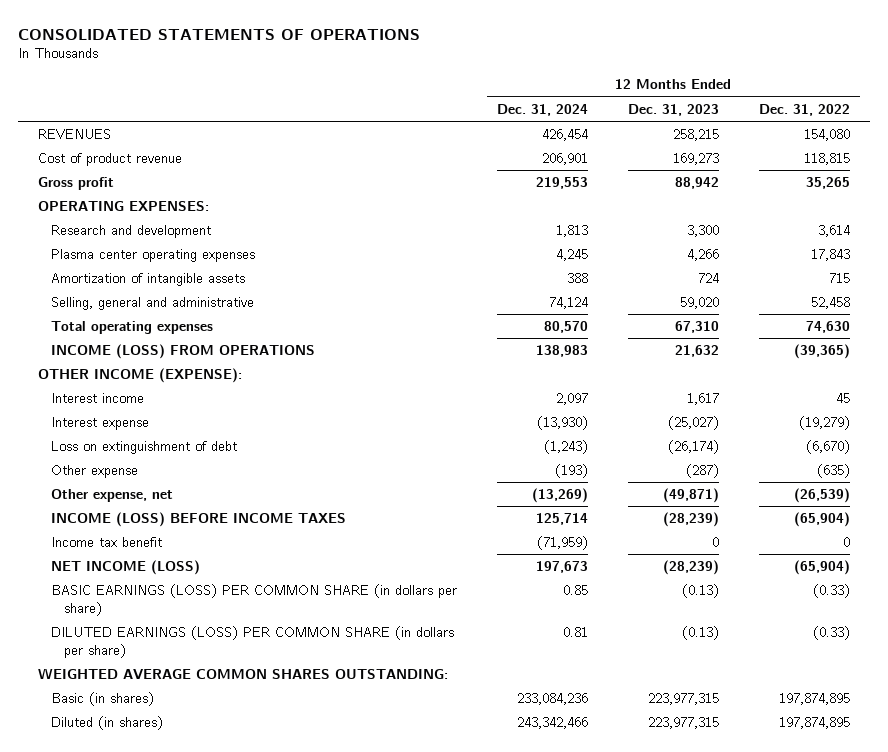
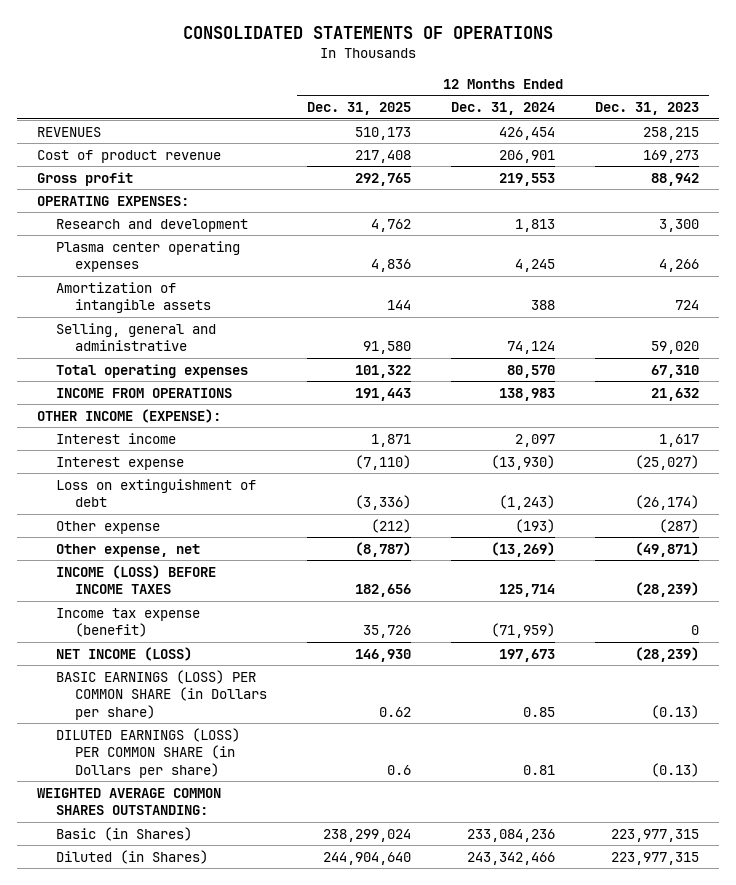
- | 12 Months Ended Dec. 31, 2024 | 12 Months Ended Dec. 31, 2023 | 12 Months Ended Dec. 31, 2022
+ | 12 Months Ended Dec. 31, 2025 | 12 Months Ended Dec. 31, 2024 | 12 Months Ended Dec. 31, 2023
- INCOME (LOSS) FROM OPERATIONS | 138,983 | 21,632 | (39,365)
+ INCOME FROM OPERATIONS | 191,443 | 138,983 | 21,632
- Income tax benefit | (71,959) | 0 | 0
+ Income tax expense (benefit) | 35,726 | (71,959) | 0
- BASIC EARNINGS (LOSS) PER COMMON SHARE (in dollars per share) | 0.85 | (0.13) | (0.33)
- DILUTED EARNINGS (LOSS) PER COMMON SHARE (in dollars per share) | 0.81 | (0.13) | (0.33)
+ BASIC EARNINGS (LOSS) PER COMMON SHARE (in Dollars per share) | 0.62 | 0.85 | (0.13)
+ DILUTED EARNINGS (LOSS) PER COMMON SHARE (in Dollars per share) | 0.6 | 0.81 | (0.13)
- Basic (in shares) | 233,084,236 | 223,977,315 | 197,874,895
- Diluted (in shares) | 243,342,466 | 223,977,315 | 197,874,895
+ Basic (in Shares) | 238,299,024 | 233,084,236 | 223,977,315
+ Diluted (in Shares) | 244,904,640 | 243,342,466 | 223,977,315

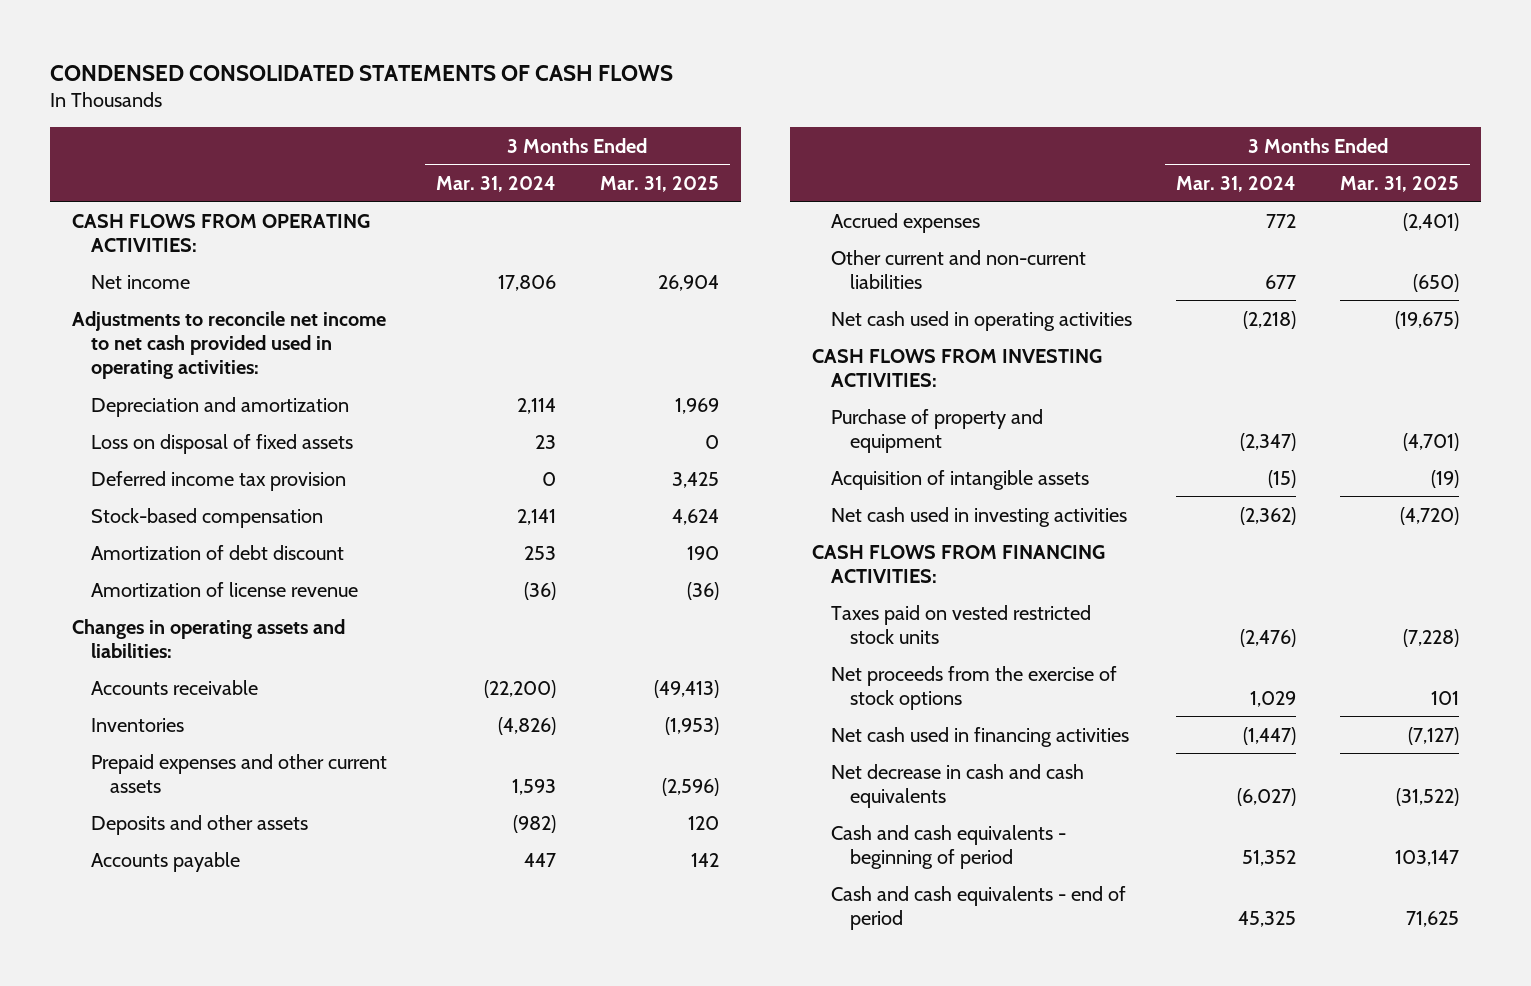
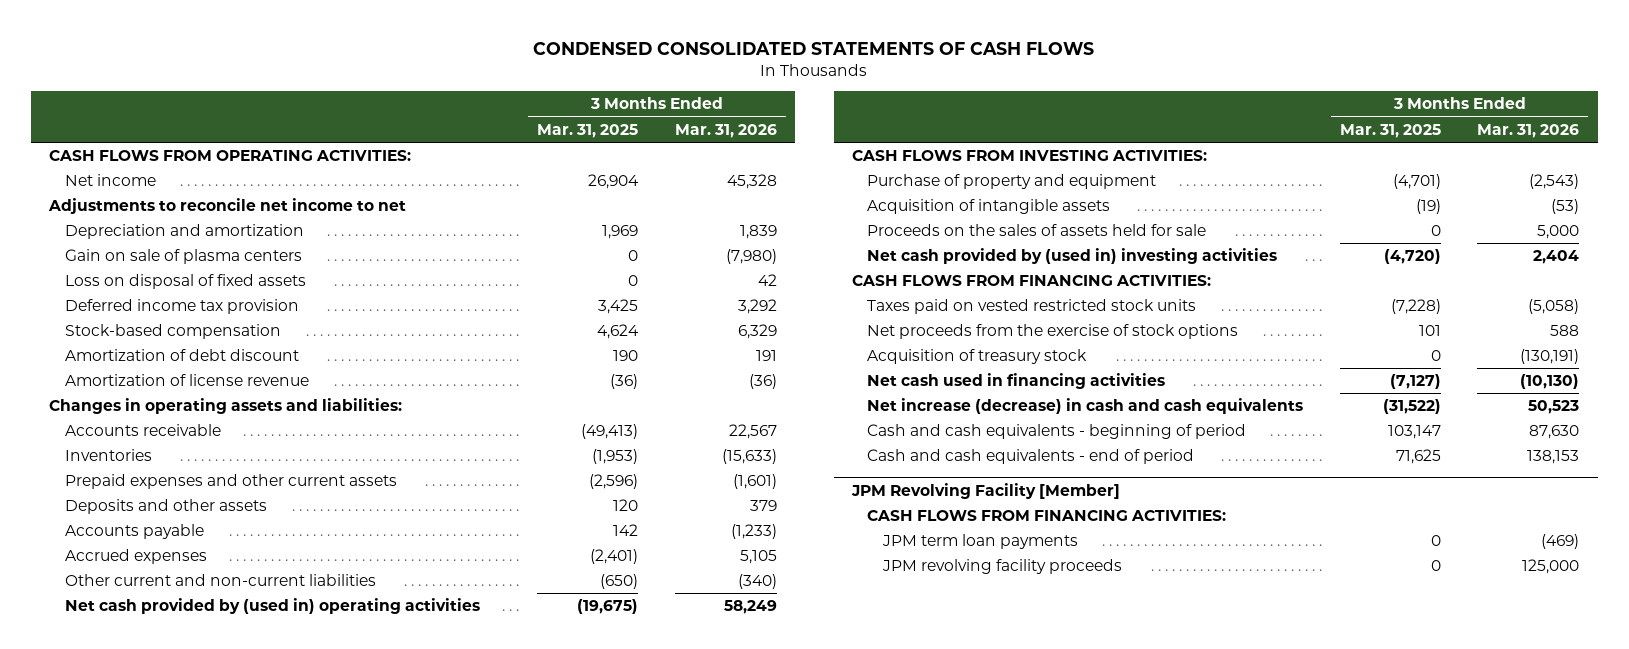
- | 3 Months Ended Mar. 31, 2024 | 3 Months Ended Mar. 31, 2025
+ | 3 Months Ended Mar. 31, 2025 | 3 Months Ended Mar. 31, 2026
- Adjustments to reconcile net income to net cash provided used in operating activities:
+ Adjustments to reconcile net income to net
+ Gain on sale of plasma centers | 0 | (7,980)
- Net cash used in operating activities | (2,218) | (19,675)
+ Net cash provided by (used in) operating activities | (19,675) | 58,249
- Net cash used in investing activities | (2,362) | (4,720)
+ Proceeds on the sales of assets held for sale | 0 | 5,000
+ Net cash provided by (used in) investing activities | (4,720) | 2,404
+ Acquisition of treasury stock | 0 | (130,191)
- Net decrease in cash and cash equivalents | (6,027) | (31,522)
+ Net increase (decrease) in cash and cash equivalents | (31,522) | 50,523
+ JPM Revolving Facility [Member]
+ CASH FLOWS FROM FINANCING ACTIVITIES:
+ JPM term loan payments | 0 | (469)
+ JPM revolving facility proceeds | 0 | 125,000

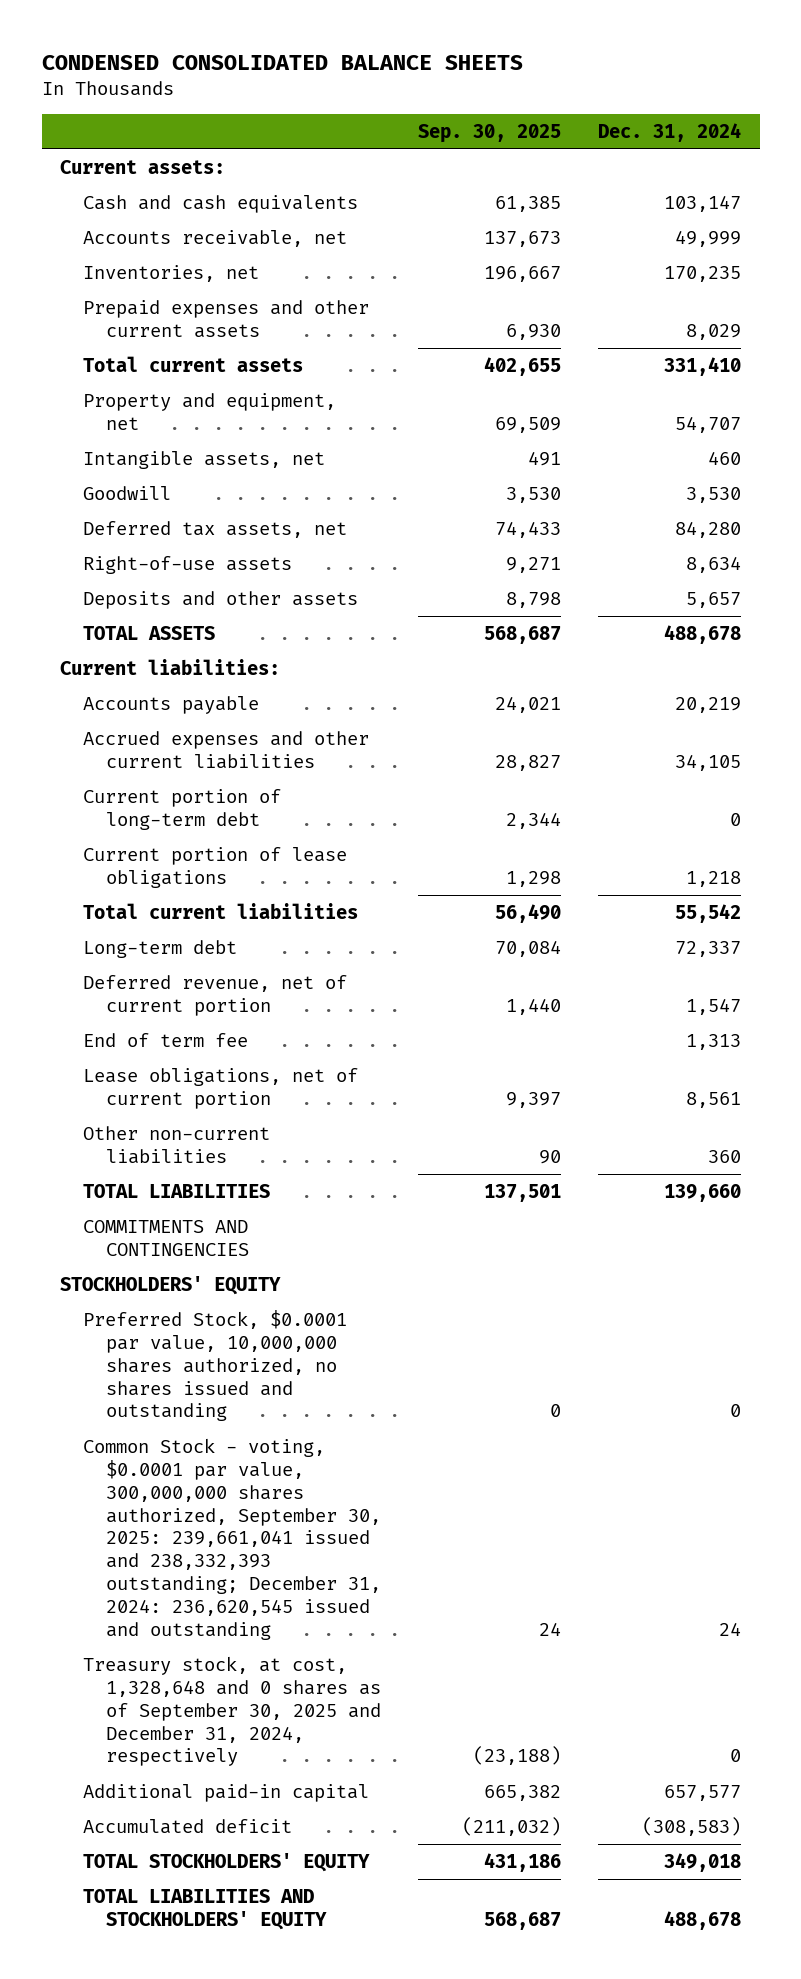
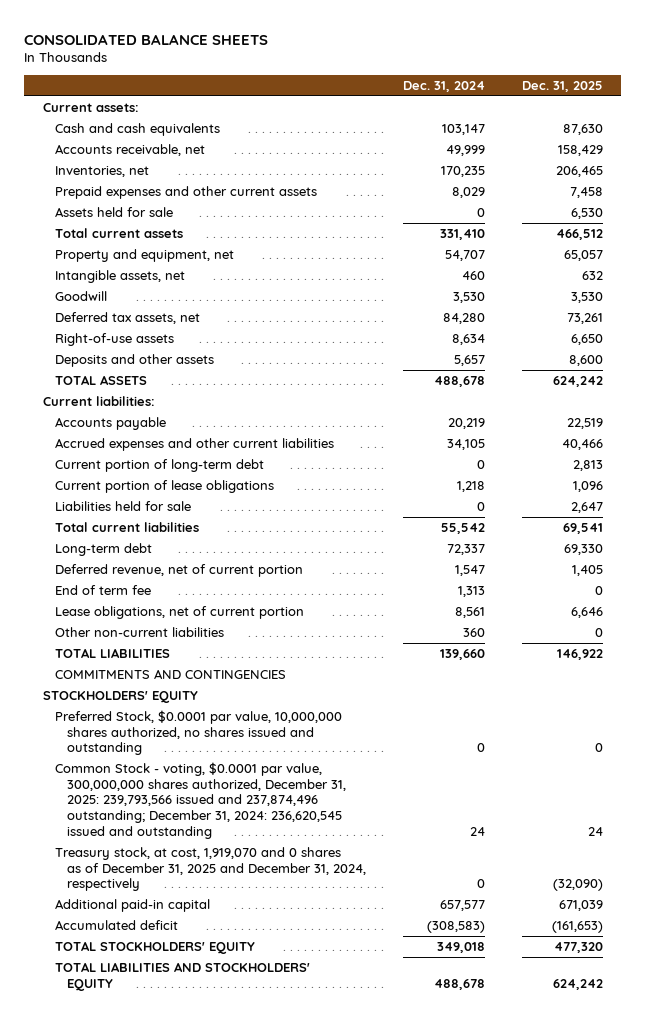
- CONDENSED CONSOLIDATED BALANCE SHEETS
+ CONSOLIDATED BALANCE SHEETS
- | Sep. 30, 2025 | Dec. 31, 2024
+ | Dec. 31, 2024 | Dec. 31, 2025
+ Assets held for sale | 0 | 6,530
+ Liabilities held for sale | 0 | 2,647
- Common Stock - voting, $0.0001 par value, 300,000,000 shares authorized, September 30, 2025: 239,661,041 issued and 238,332,393 outstanding; December 31, 2024: 236,620,545 issued and outstanding | 24 | 24
- Treasury stock, at cost, 1,328,648 and 0 shares as of September 30, 2025 and December 31, 2024, respectively | (23,188) | 0
+ Common Stock - voting, $0.0001 par value, 300,000,000 shares authorized, December 31, 2025: 239,793,566 issued and 237,874,496 outstanding; December 31, 2024: 236,620,545 issued and outstanding | 24 | 24
+ Treasury stock, at cost, 1,919,070 and 0 shares as of December 31, 2025 and December 31, 2024, respectively | 0 | (32,090)

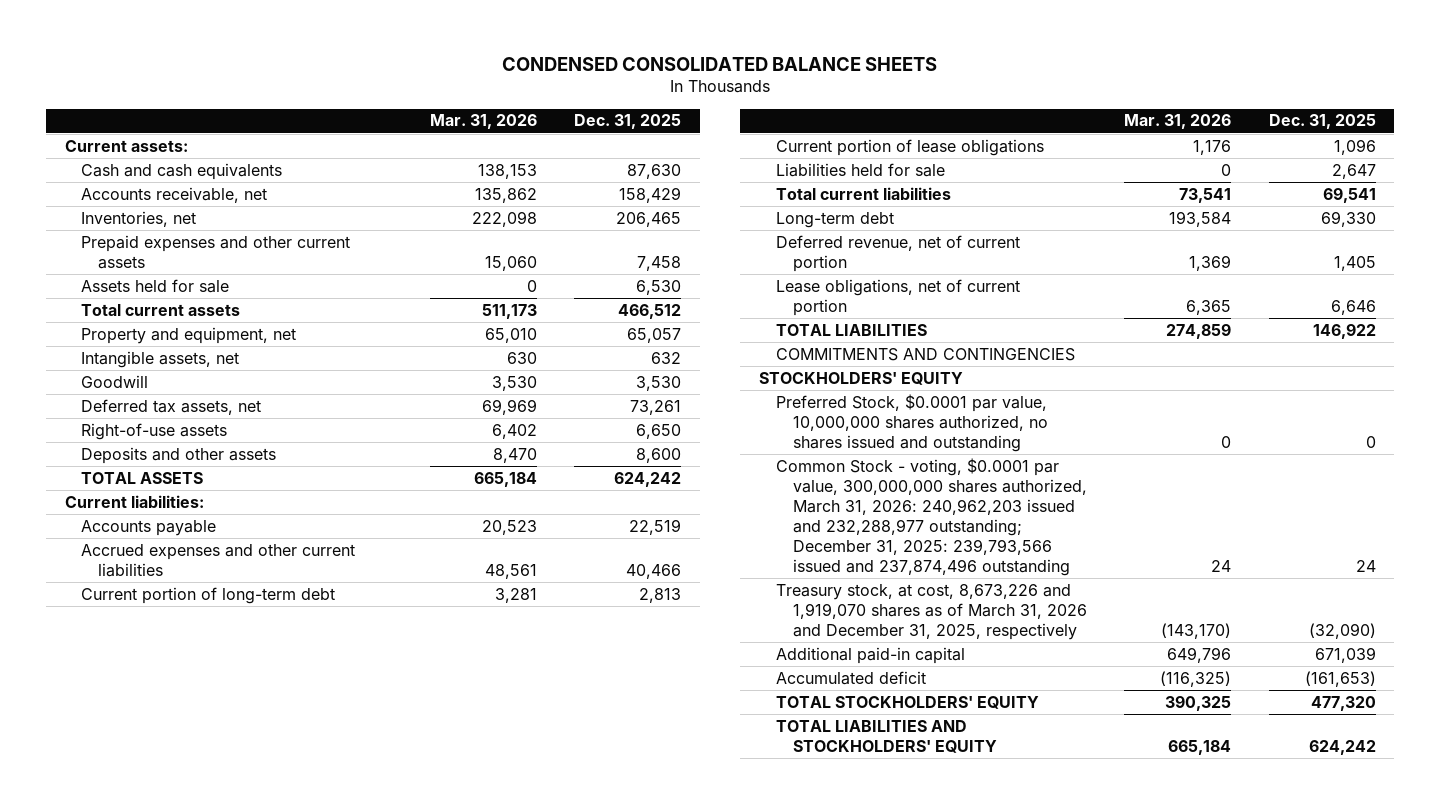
- CONSOLIDATED BALANCE SHEETS
+ CONDENSED CONSOLIDATED BALANCE SHEETS
- | Dec. 31, 2024 | Dec. 31, 2025
+ | Mar. 31, 2026 | Dec. 31, 2025
- End of term fee | 1,313 | 0
- Other non-current liabilities | 360 | 0
- Common Stock - voting, $0.0001 par value, 300,000,000 shares authorized, December 31, 2025: 239,793,566 issued and 237,874,496 outstanding; December 31, 2024: 236,620,545 issued and outstanding | 24 | 24
- Treasury stock, at cost, 1,919,070 and 0 shares as of December 31, 2025 and December 31, 2024, respectively | 0 | (32,090)
+ Common Stock - voting, $0.0001 par value, 300,000,000 shares authorized, March 31, 2026: 240,962,203 issued and 232,288,977 outstanding; December 31, 2025: 239,793,566 issued and 237,874,496 outstanding | 24 | 24
+ Treasury stock, at cost, 8,673,226 and 1,919,070 shares as of March 31, 2026 and December 31, 2025, respectively | (143,170) | (32,090)

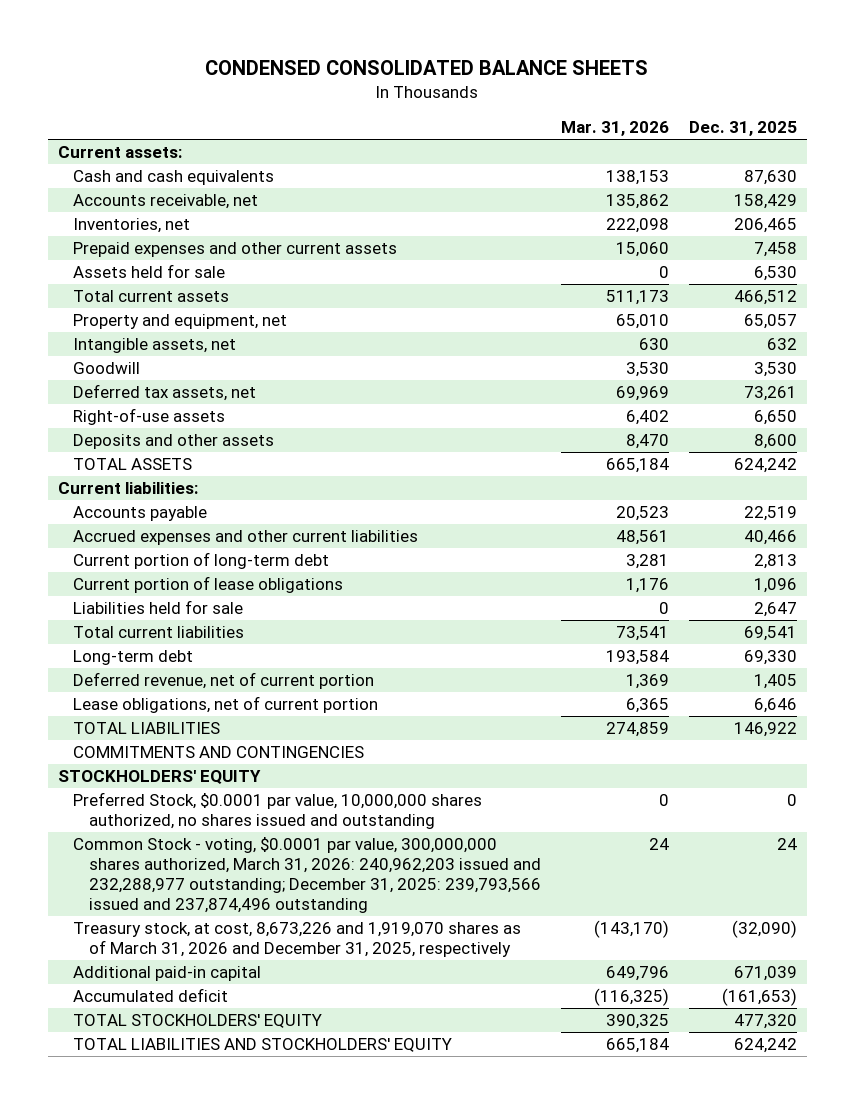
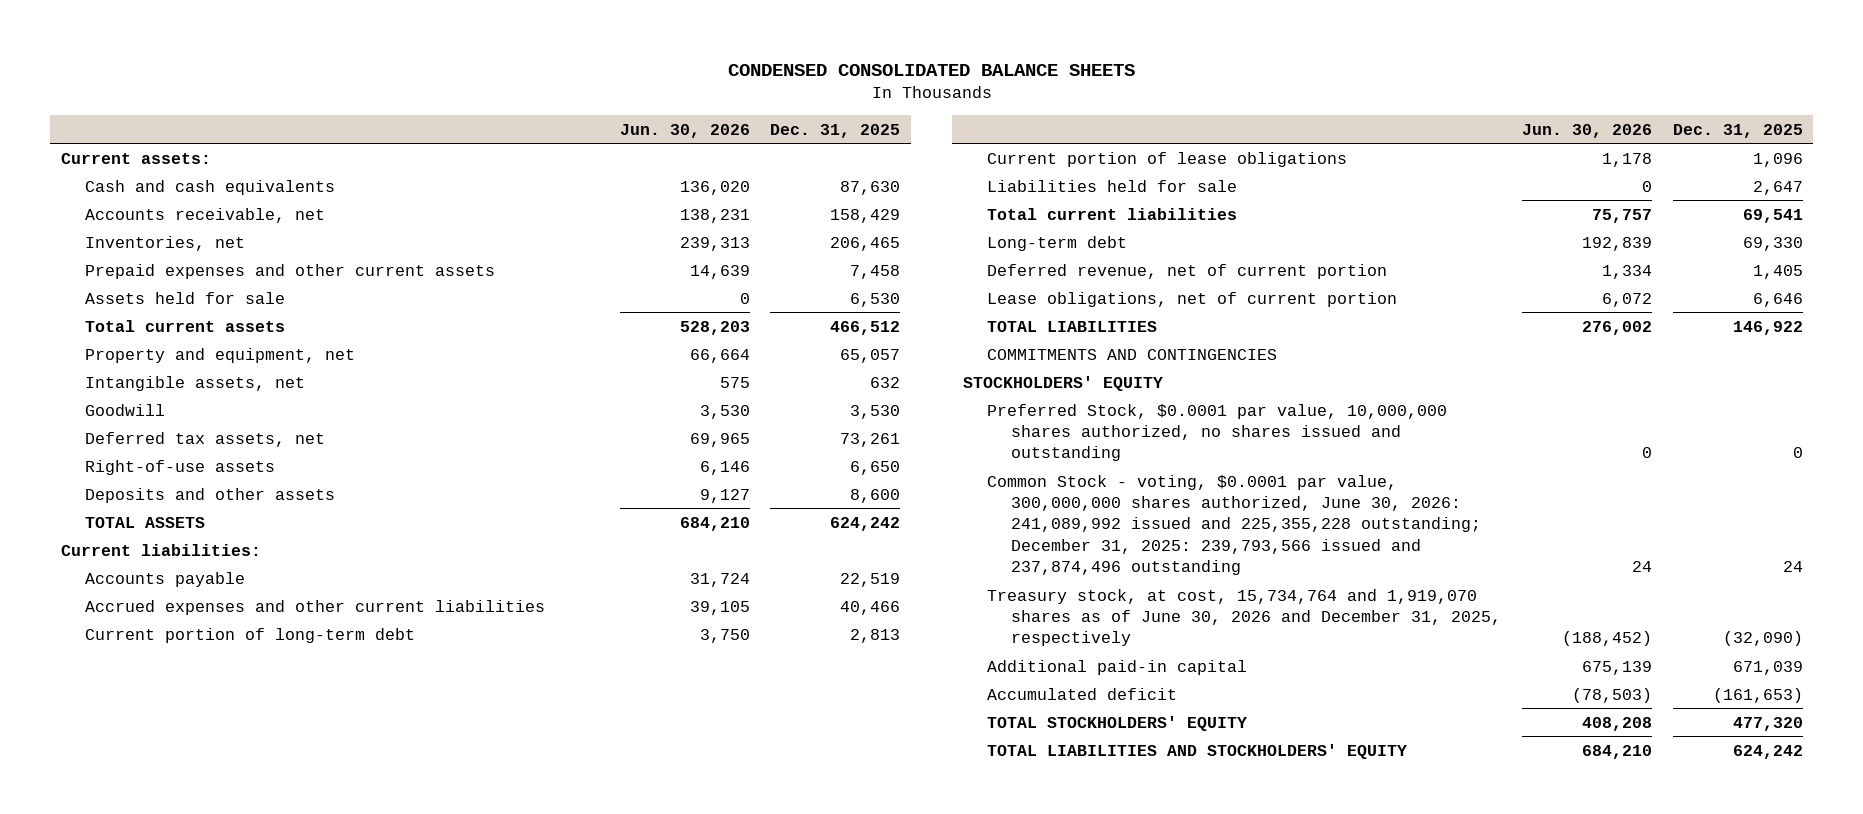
- | Mar. 31, 2026 | Dec. 31, 2025
+ | Jun. 30, 2026 | Dec. 31, 2025
- Common Stock - voting, $0.0001 par value, 300,000,000 shares authorized, March 31, 2026: 240,962,203 issued and 232,288,977 outstanding; December 31, 2025: 239,793,566 issued and 237,874,496 outstanding | 24 | 24
- Treasury stock, at cost, 8,673,226 and 1,919,070 shares as of March 31, 2026 and December 31, 2025, respectively | (143,170) | (32,090)
+ Common Stock - voting, $0.0001 par value, 300,000,000 shares authorized, June 30, 2026: 241,089,992 issued and 225,355,228 outstanding; December 31, 2025: 239,793,566 issued and 237,874,496 outstanding | 24 | 24
+ Treasury stock, at cost, 15,734,764 and 1,919,070 shares as of June 30, 2026 and December 31, 2025, respectively | (188,452) | (32,090)

